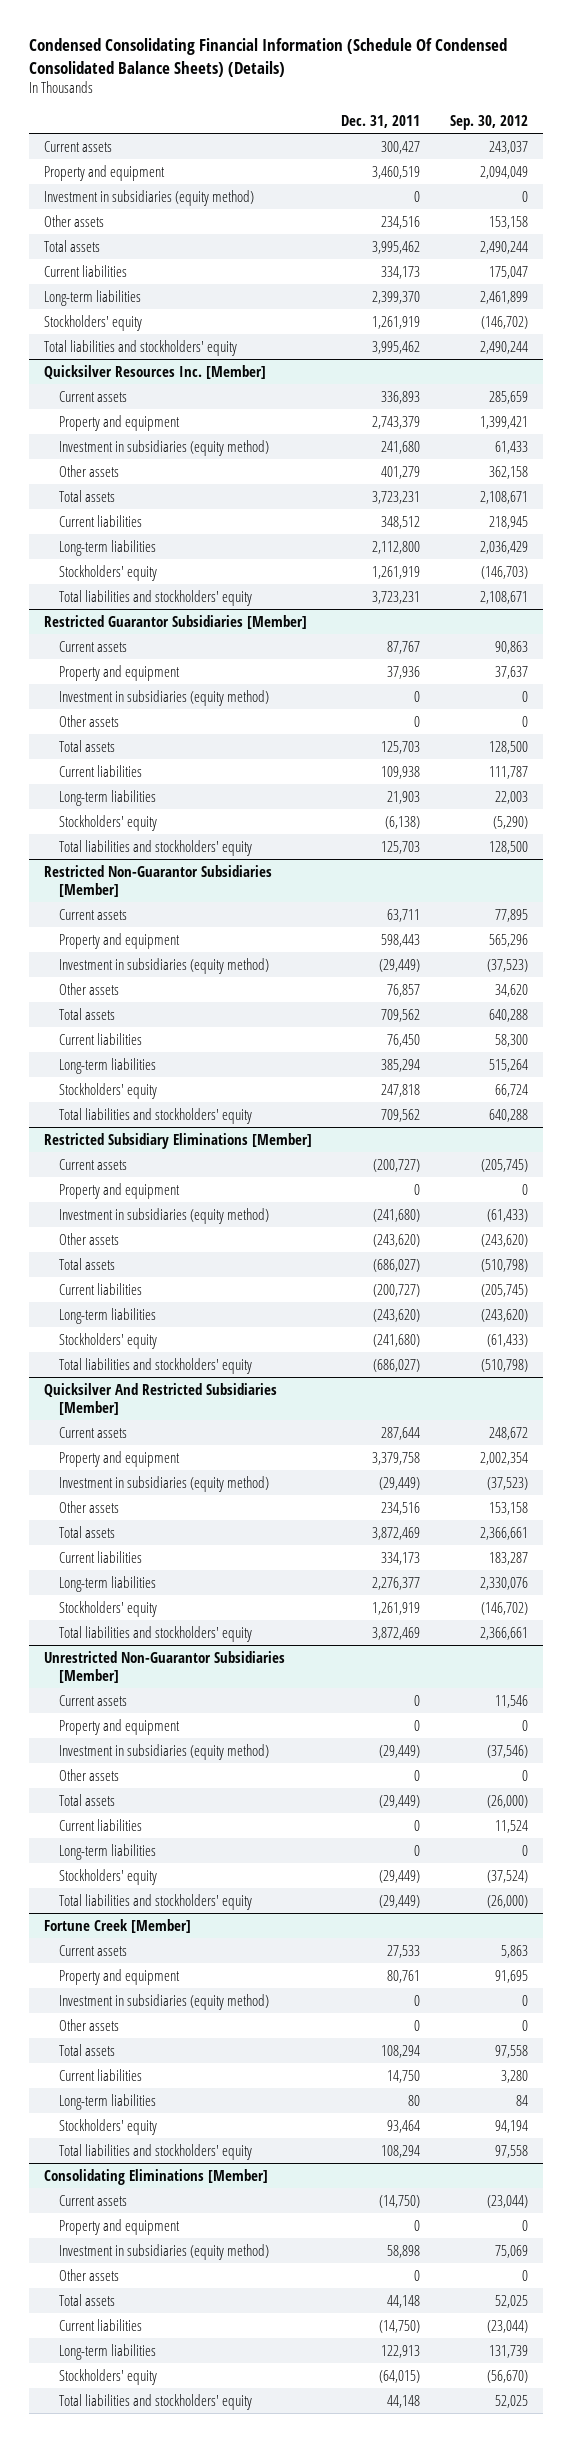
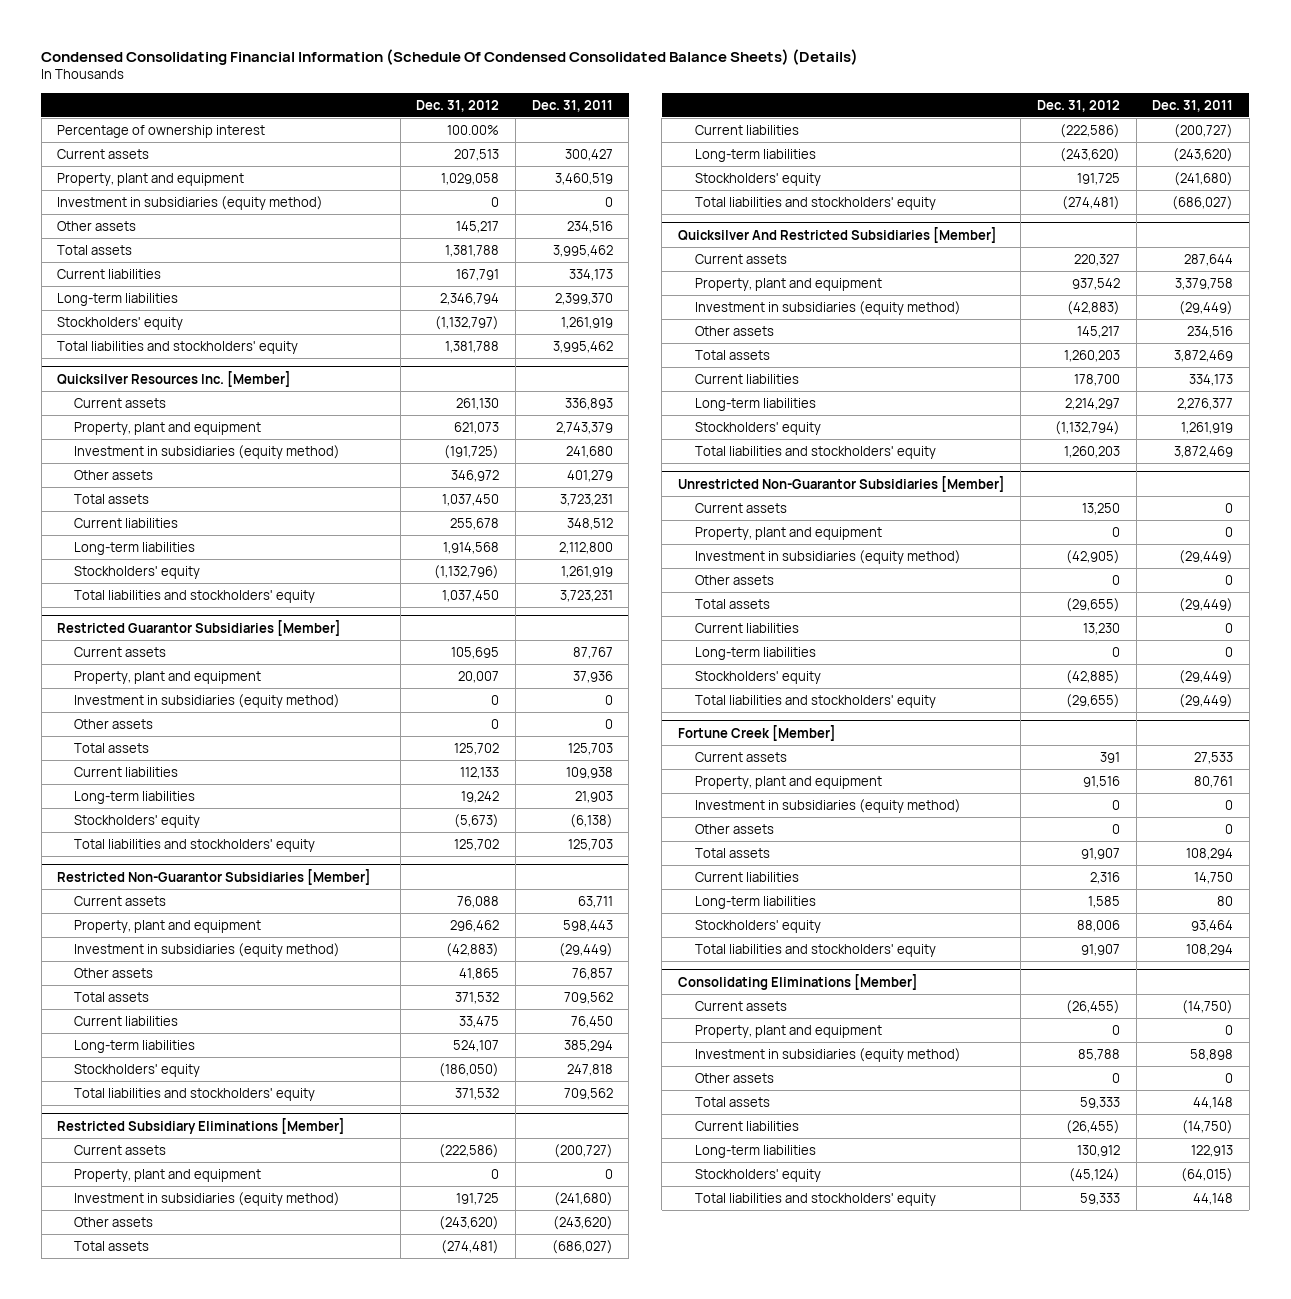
- | Dec. 31, 2011 | Sep. 30, 2012
+ | Dec. 31, 2012 | Dec. 31, 2011
+ Percentage of ownership interest | 100.00% |
- Property and equipment | 3,460,519 | 2,094,049
+ Property, plant and equipment | 1,029,058 | 3,460,519
@ Quicksilver Resources Inc. [Member]
- Property and equipment | 2,743,379 | 1,399,421
+ Property, plant and equipment | 621,073 | 2,743,379
@ Restricted Guarantor Subsidiaries [Member]
- Property and equipment | 37,936 | 37,637
+ Property, plant and equipment | 20,007 | 37,936
@ Restricted Non-Guarantor Subsidiaries [Member]
- Property and equipment | 598,443 | 565,296
+ Property, plant and equipment | 296,462 | 598,443
@ Restricted Subsidiary Eliminations [Member]
- Property and equipment | 0 | 0
+ Property, plant and equipment | 0 | 0
@ Quicksilver And Restricted Subsidiaries [Member]
- Property and equipment | 3,379,758 | 2,002,354
+ Property, plant and equipment | 937,542 | 3,379,758
@ Unrestricted Non-Guarantor Subsidiaries [Member]
- Property and equipment | 0 | 0
+ Property, plant and equipment | 0 | 0
@ Fortune Creek [Member]
- Property and equipment | 80,761 | 91,695
+ Property, plant and equipment | 91,516 | 80,761
@ Consolidating Eliminations [Member]
- Property and equipment | 0 | 0
+ Property, plant and equipment | 0 | 0

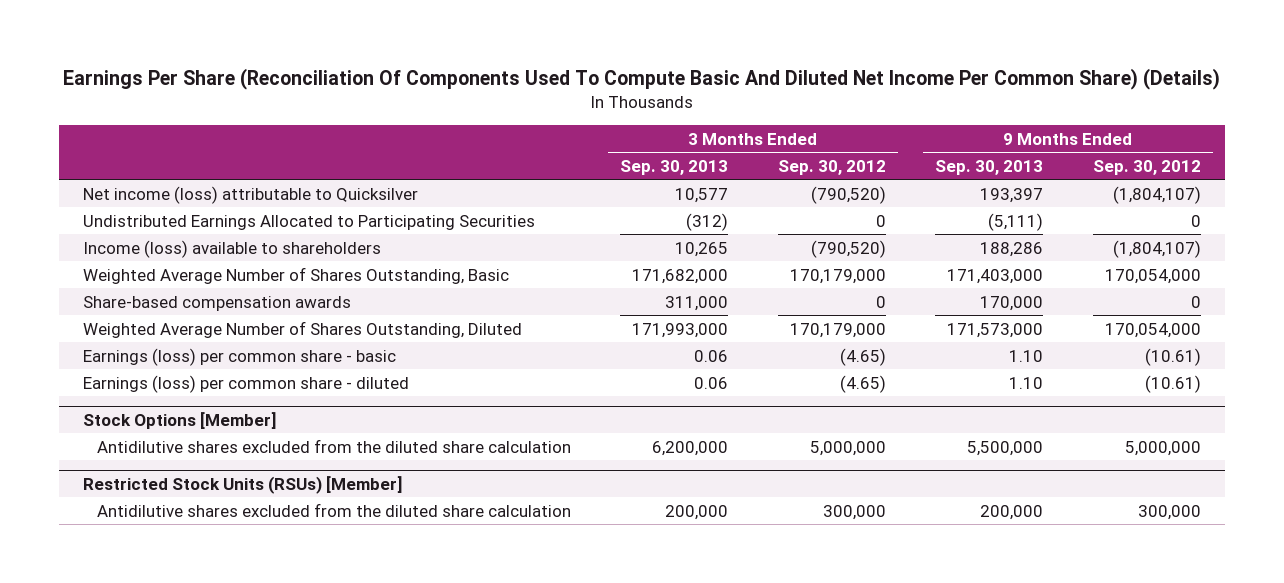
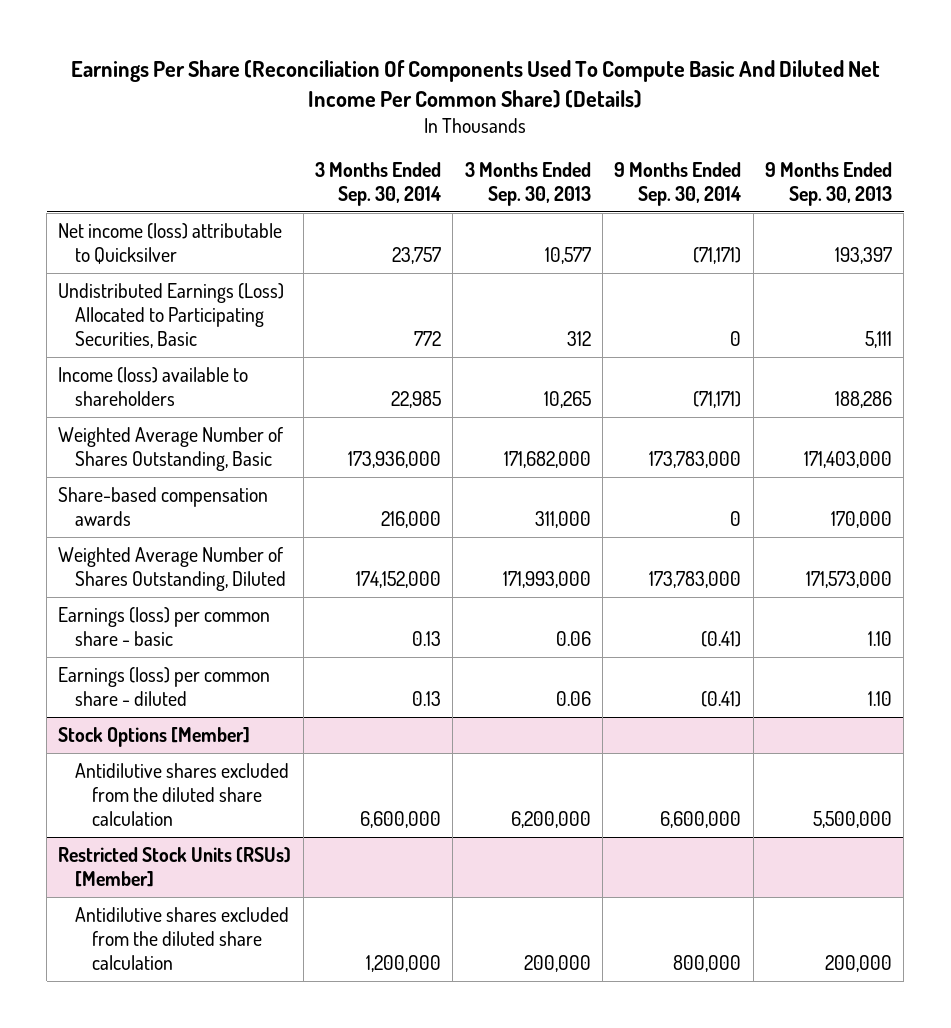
- | 3 Months Ended Sep. 30, 2013 | 3 Months Ended Sep. 30, 2012 | 9 Months Ended Sep. 30, 2013 | 9 Months Ended Sep. 30, 2012
+ | 3 Months Ended Sep. 30, 2014 | 3 Months Ended Sep. 30, 2013 | 9 Months Ended Sep. 30, 2014 | 9 Months Ended Sep. 30, 2013
- Undistributed Earnings Allocated to Participating Securities | (312) | 0 | (5,111) | 0
+ Undistributed Earnings (Loss) Allocated to Participating Securities, Basic | 772 | 312 | 0 | 5,111

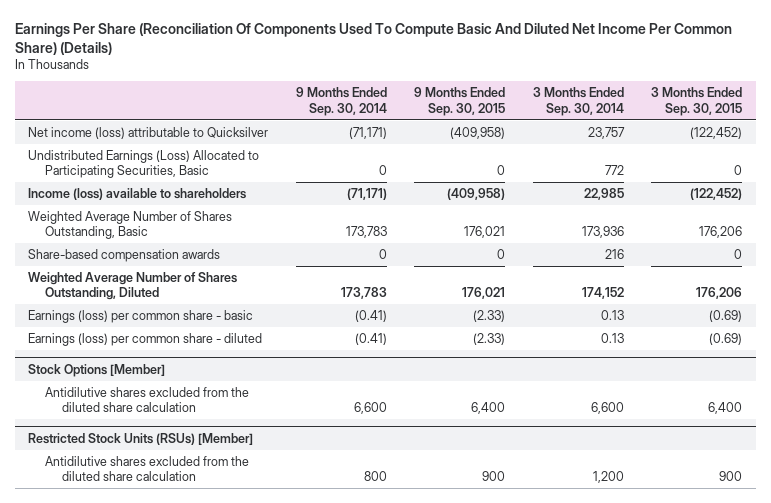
- | 3 Months Ended Sep. 30, 2014 | 3 Months Ended Sep. 30, 2013 | 9 Months Ended Sep. 30, 2014 | 9 Months Ended Sep. 30, 2013
+ | 9 Months Ended Sep. 30, 2014 | 9 Months Ended Sep. 30, 2015 | 3 Months Ended Sep. 30, 2014 | 3 Months Ended Sep. 30, 2015
- Weighted Average Number of Shares Outstanding, Basic | 173,936,000 | 171,682,000 | 173,783,000 | 171,403,000
- Share-based compensation awards | 216,000 | 311,000 | 0 | 170,000
- Weighted Average Number of Shares Outstanding, Diluted | 174,152,000 | 171,993,000 | 173,783,000 | 171,573,000
+ Weighted Average Number of Shares Outstanding, Basic | 173,783 | 176,021 | 173,936 | 176,206
+ Share-based compensation awards | 0 | 0 | 216 | 0
+ Weighted Average Number of Shares Outstanding, Diluted | 173,783 | 176,021 | 174,152 | 176,206
@ Stock Options [Member]
- Antidilutive shares excluded from the diluted share calculation | 6,600,000 | 6,200,000 | 6,600,000 | 5,500,000
+ Antidilutive shares excluded from the diluted share calculation | 6,600 | 6,400 | 6,600 | 6,400
@ Restricted Stock Units (RSUs) [Member]
- Antidilutive shares excluded from the diluted share calculation | 1,200,000 | 200,000 | 800,000 | 200,000
+ Antidilutive shares excluded from the diluted share calculation | 800 | 900 | 1,200 | 900

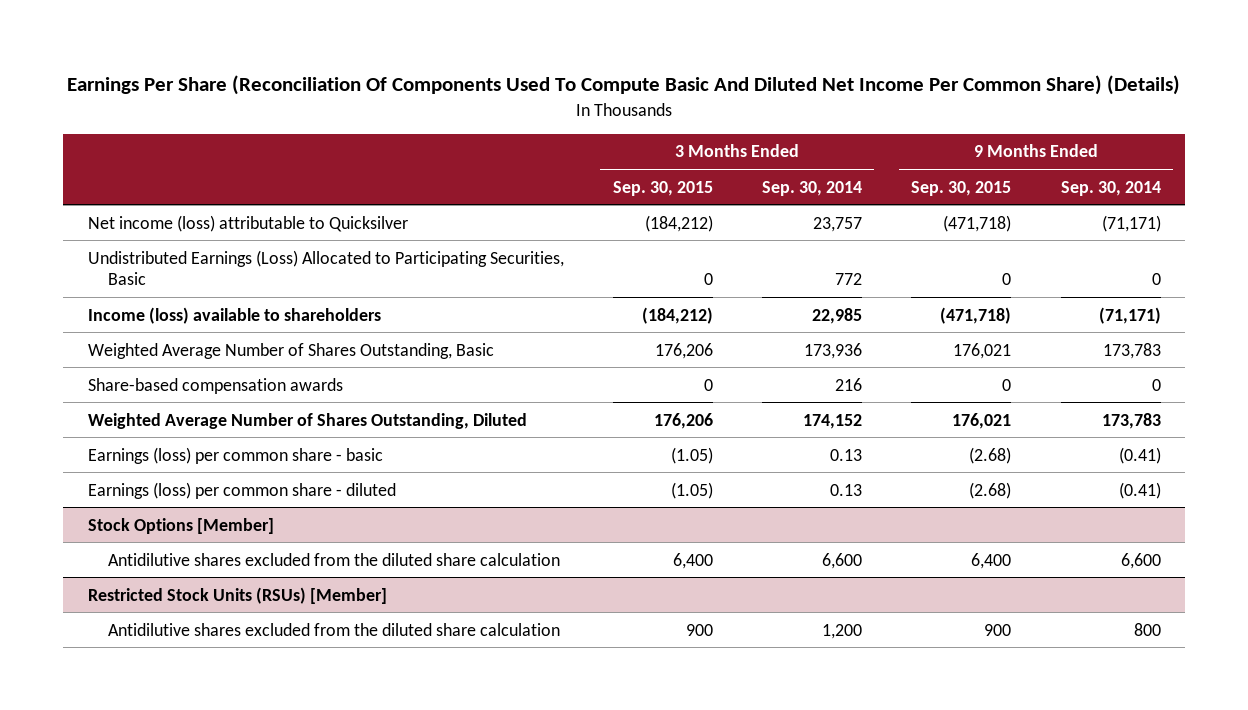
- | 9 Months Ended Sep. 30, 2014 | 9 Months Ended Sep. 30, 2015 | 3 Months Ended Sep. 30, 2014 | 3 Months Ended Sep. 30, 2015
+ | 3 Months Ended Sep. 30, 2015 | 3 Months Ended Sep. 30, 2014 | 9 Months Ended Sep. 30, 2015 | 9 Months Ended Sep. 30, 2014
- Net income (loss) attributable to Quicksilver | (71,171) | (409,958) | 23,757 | (122,452)
+ Net income (loss) attributable to Quicksilver | (184,212) | 23,757 | (471,718) | (71,171)
- Income (loss) available to shareholders | (71,171) | (409,958) | 22,985 | (122,452)
+ Income (loss) available to shareholders | (184,212) | 22,985 | (471,718) | (71,171)
- Earnings (loss) per common share - basic | (0.41) | (2.33) | 0.13 | (0.69)
- Earnings (loss) per common share - diluted | (0.41) | (2.33) | 0.13 | (0.69)
+ Earnings (loss) per common share - basic | (1.05) | 0.13 | (2.68) | (0.41)
+ Earnings (loss) per common share - diluted | (1.05) | 0.13 | (2.68) | (0.41)

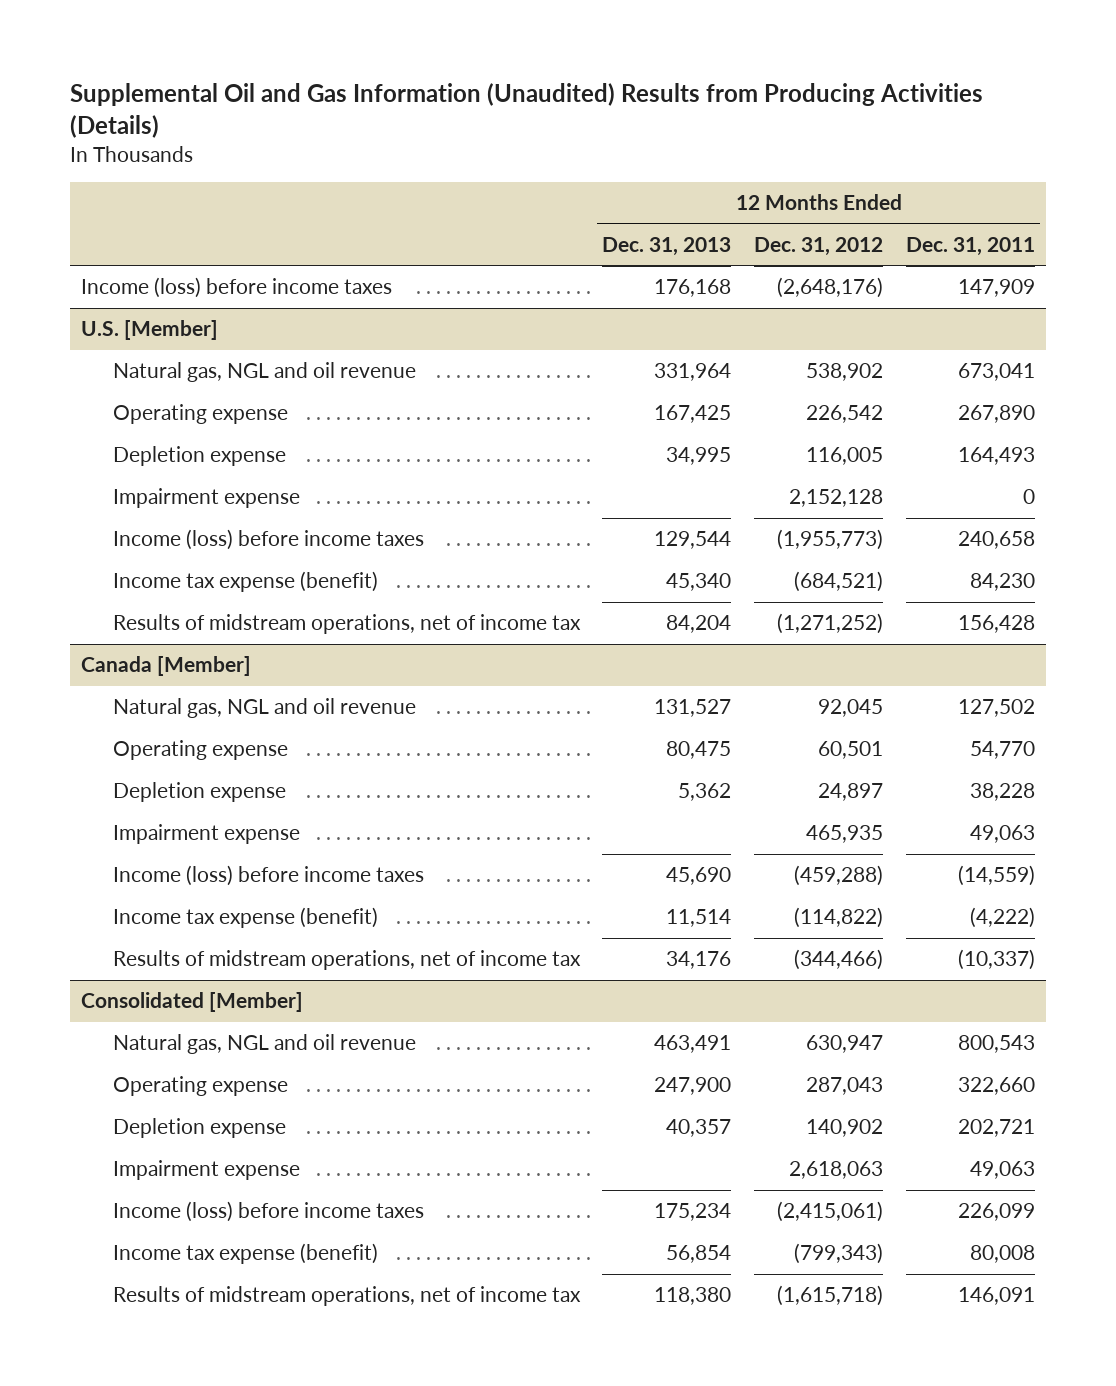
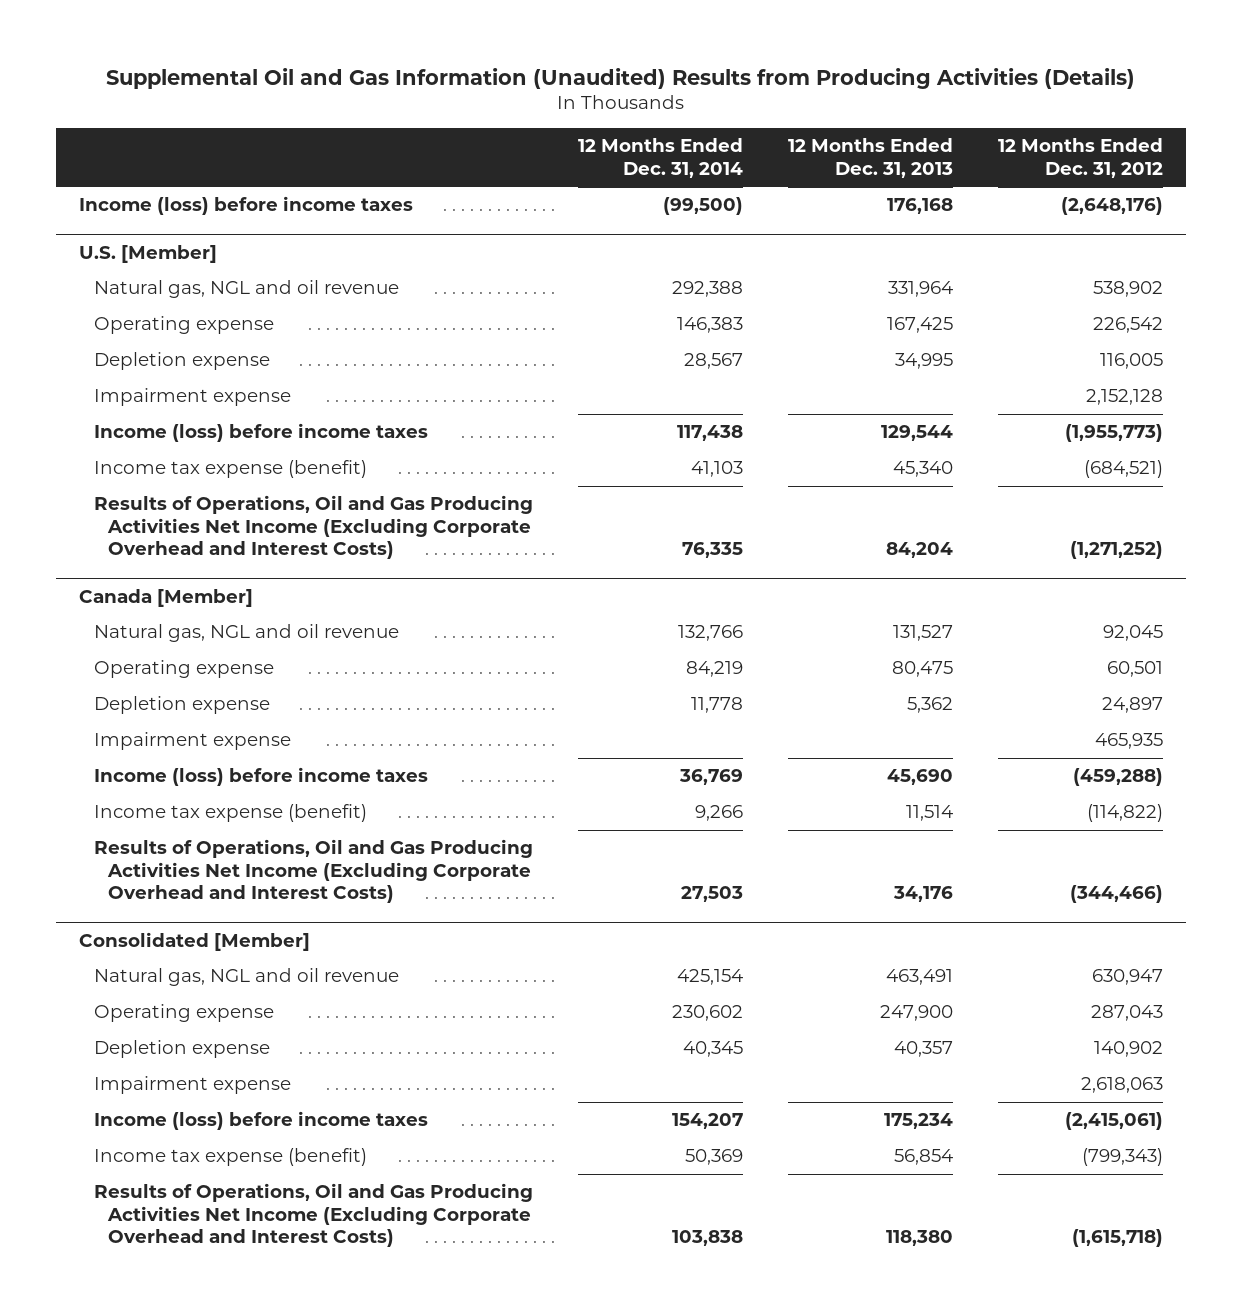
- | 12 Months Ended Dec. 31, 2013 | 12 Months Ended Dec. 31, 2012 | 12 Months Ended Dec. 31, 2011
+ | 12 Months Ended Dec. 31, 2014 | 12 Months Ended Dec. 31, 2013 | 12 Months Ended Dec. 31, 2012
@ U.S. [Member]
- Results of midstream operations, net of income tax | 84,204 | (1,271,252) | 156,428
+ Results of Operations, Oil and Gas Producing Activities Net Income (Excluding Corporate Overhead and Interest Costs) | 76,335 | 84,204 | (1,271,252)
@ Canada [Member]
- Results of midstream operations, net of income tax | 34,176 | (344,466) | (10,337)
+ Results of Operations, Oil and Gas Producing Activities Net Income (Excluding Corporate Overhead and Interest Costs) | 27,503 | 34,176 | (344,466)
@ Consolidated [Member]
- Results of midstream operations, net of income tax | 118,380 | (1,615,718) | 146,091
+ Results of Operations, Oil and Gas Producing Activities Net Income (Excluding Corporate Overhead and Interest Costs) | 103,838 | 118,380 | (1,615,718)

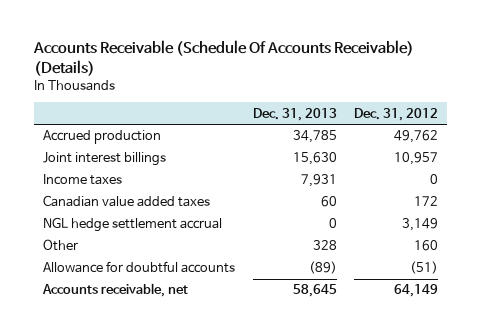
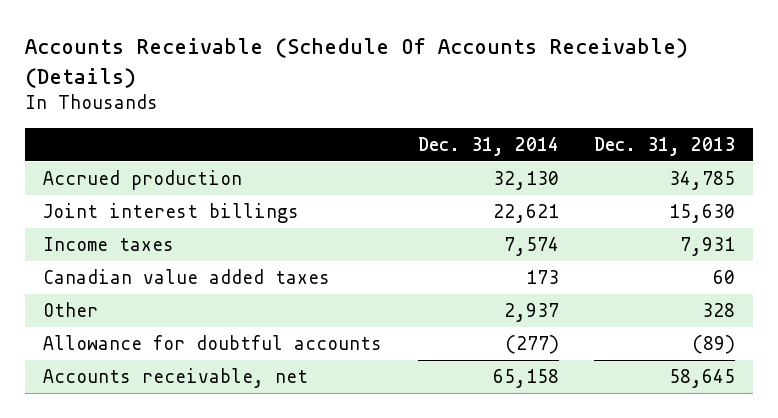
- | Dec. 31, 2013 | Dec. 31, 2012
+ | Dec. 31, 2014 | Dec. 31, 2013
- NGL hedge settlement accrual | 0 | 3,149

